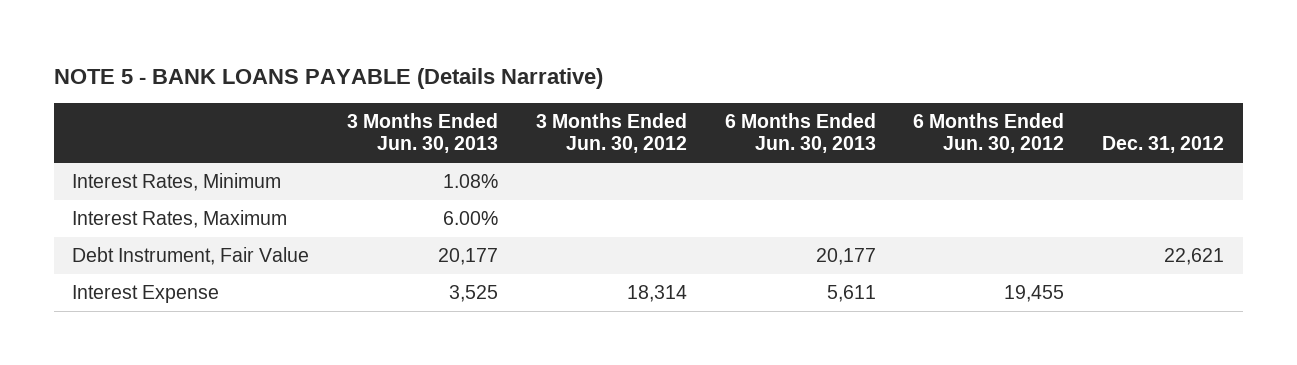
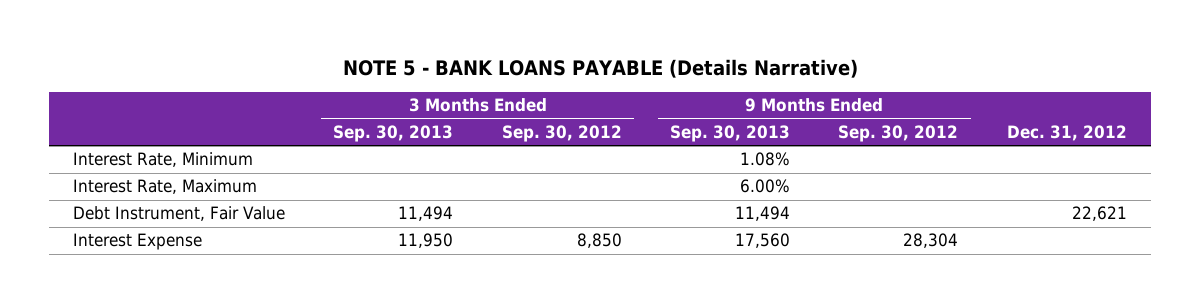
- | 3 Months Ended Jun. 30, 2013 | 3 Months Ended Jun. 30, 2012 | 6 Months Ended Jun. 30, 2013 | 6 Months Ended Jun. 30, 2012 | Dec. 31, 2012
+ | 3 Months Ended Sep. 30, 2013 | 3 Months Ended Sep. 30, 2012 | 9 Months Ended Sep. 30, 2013 | 9 Months Ended Sep. 30, 2012 | Dec. 31, 2012
- Interest Rates, Minimum | 1.08% | | | |
- Interest Rates, Maximum | 6.00% | | | |
+ Interest Rate, Minimum | | | 1.08% | |
+ Interest Rate, Maximum | | | 6.00% | |

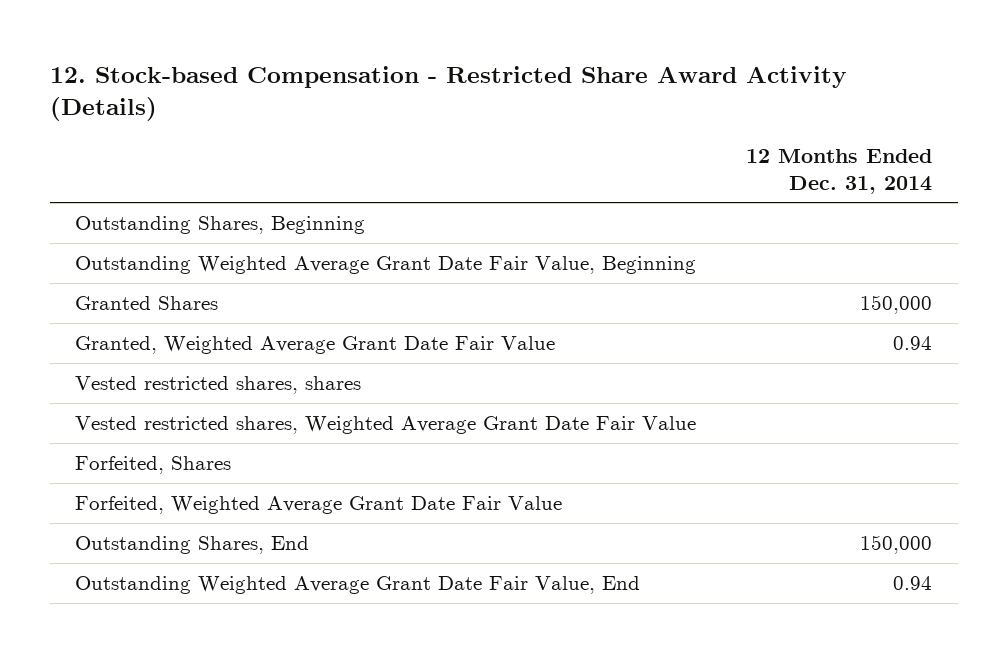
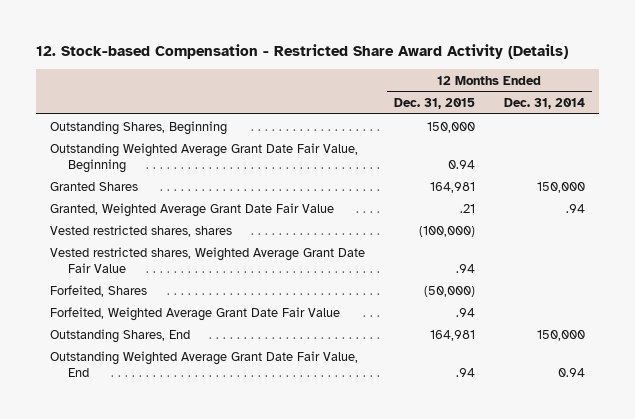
- | 12 Months Ended Dec. 31, 2014
+ | 12 Months Ended Dec. 31, 2015 | 12 Months Ended Dec. 31, 2014
- Granted, Weighted Average Grant Date Fair Value | 0.94
+ Granted, Weighted Average Grant Date Fair Value | .21 | .94

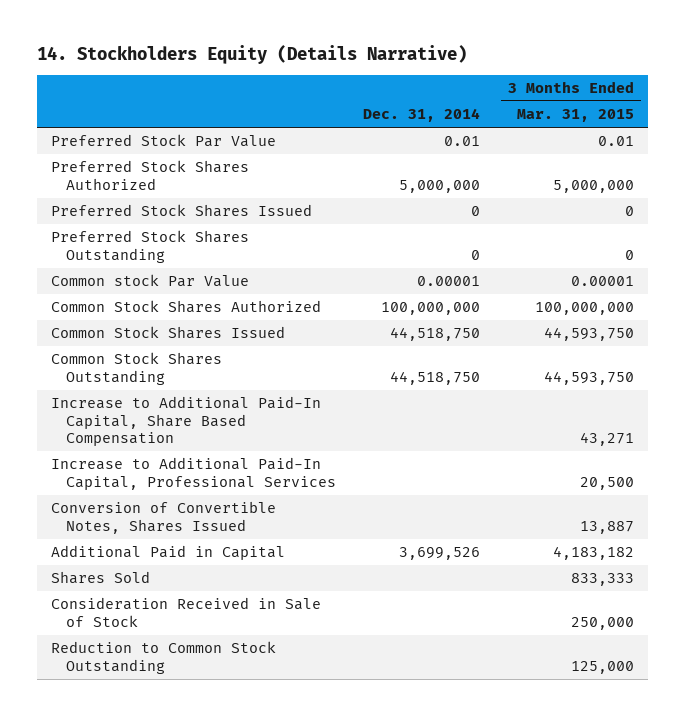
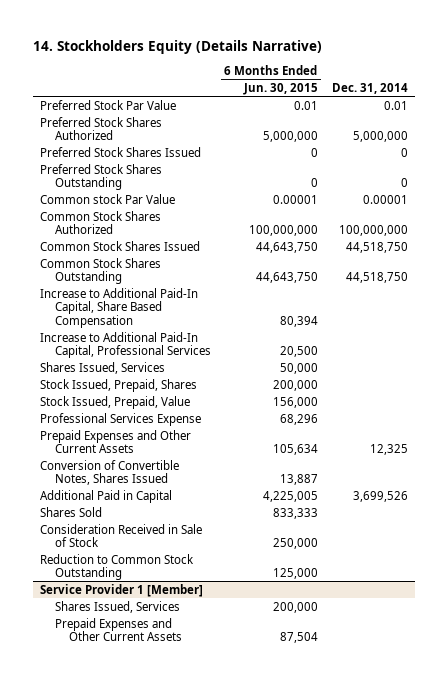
- | Dec. 31, 2014 | 3 Months Ended Mar. 31, 2015
+ | 6 Months Ended Jun. 30, 2015 | Dec. 31, 2014
+ Shares Issued, Services | 50,000 |
+ Stock Issued, Prepaid, Shares | 200,000 |
+ Stock Issued, Prepaid, Value | 156,000 |
+ Professional Services Expense | 68,296 |
+ Prepaid Expenses and Other Current Assets | 105,634 | 12,325
+ Service Provider 1 [Member]
+ Shares Issued, Services | 200,000 |
+ Prepaid Expenses and Other Current Assets | 87,504 |

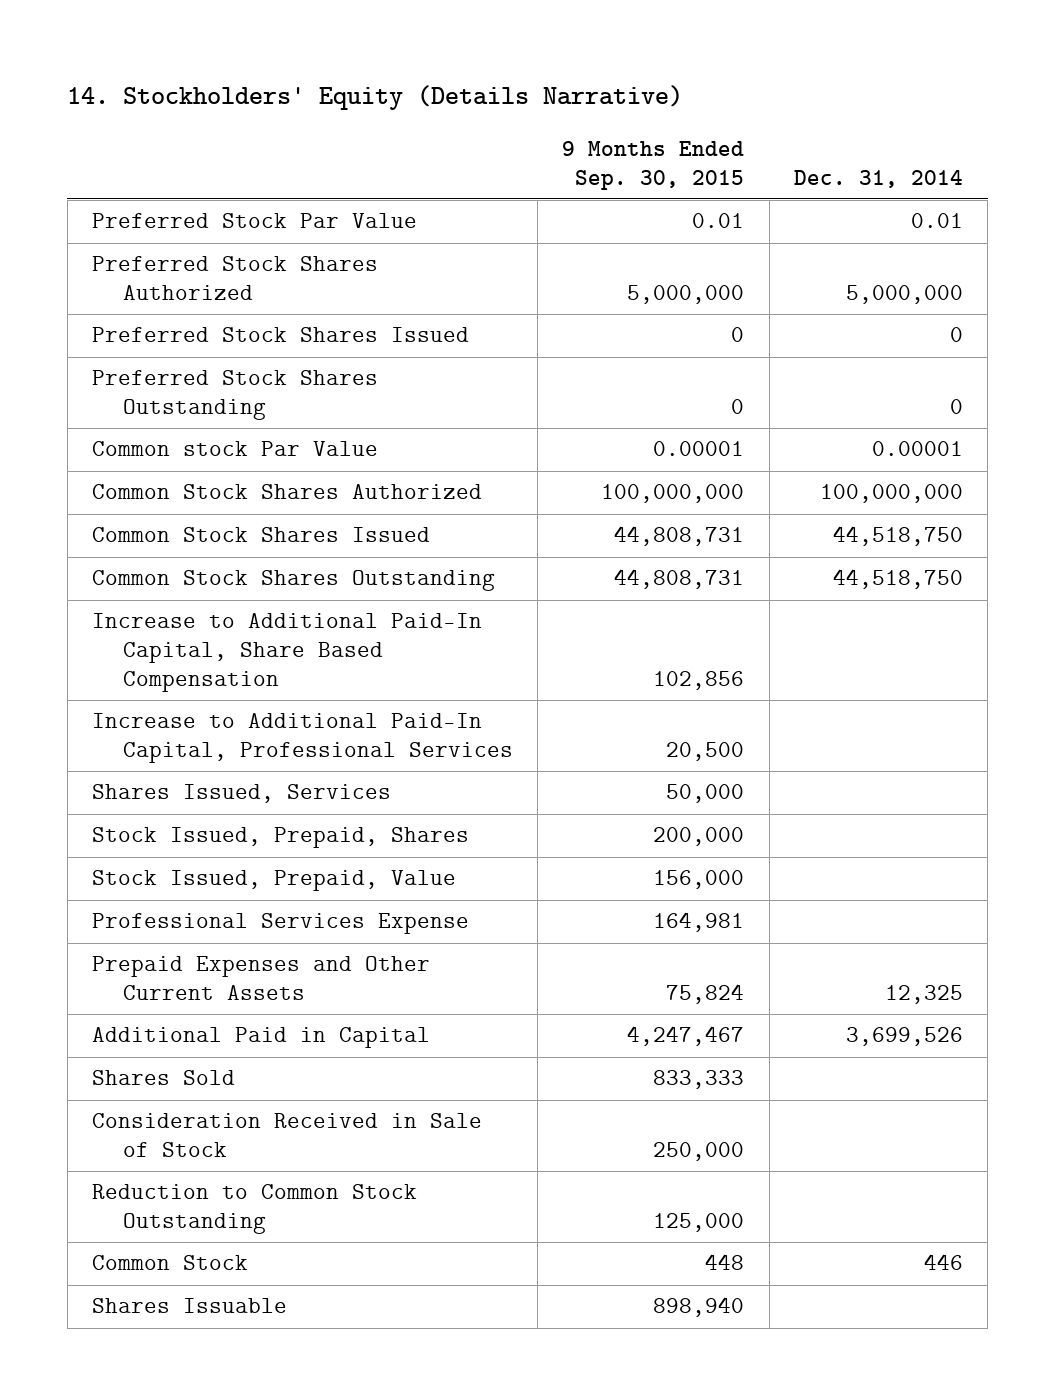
- 14. Stockholders Equity (Details Narrative)
+ 14. Stockholders' Equity (Details Narrative)
- | 6 Months Ended Jun. 30, 2015 | Dec. 31, 2014
+ | 9 Months Ended Sep. 30, 2015 | Dec. 31, 2014
- Conversion of Convertible Notes, Shares Issued | 13,887 |
- Service Provider 1 [Member]
- Shares Issued, Services | 200,000 |
- Prepaid Expenses and Other Current Assets | 87,504 |
+ Common Stock | 448 | 446
+ Shares Issuable | 898,940 |

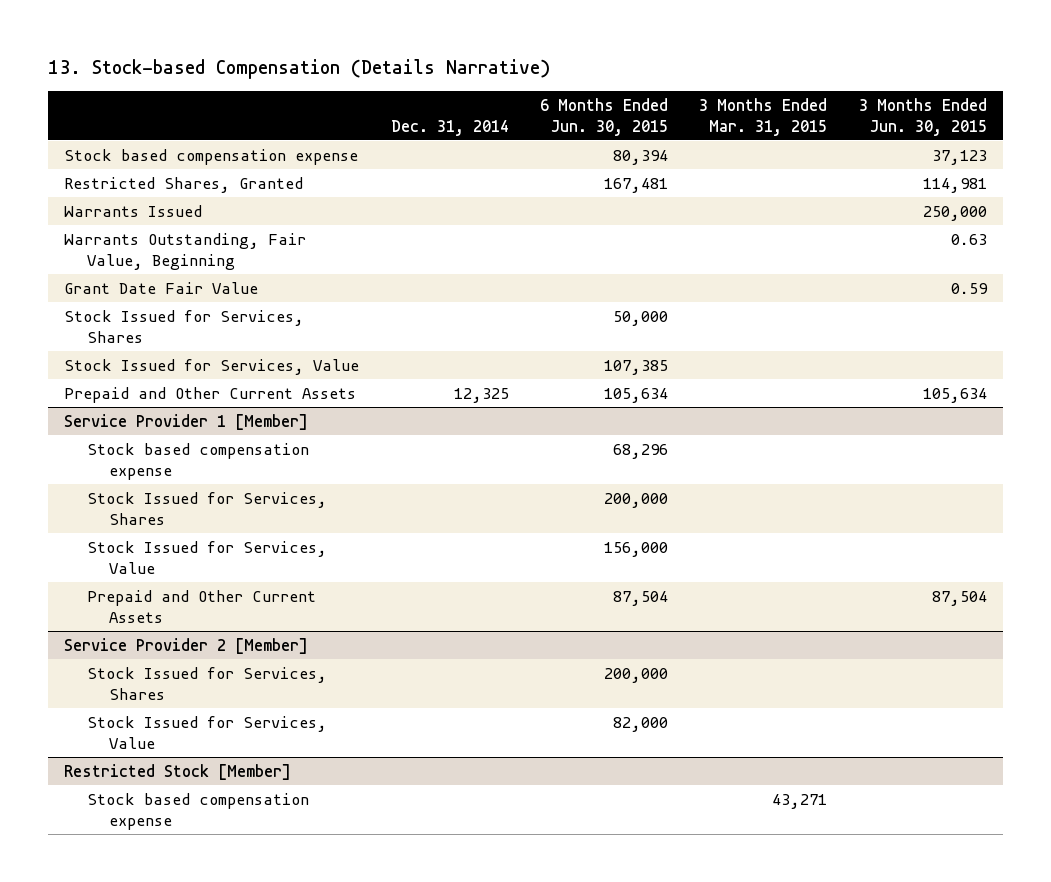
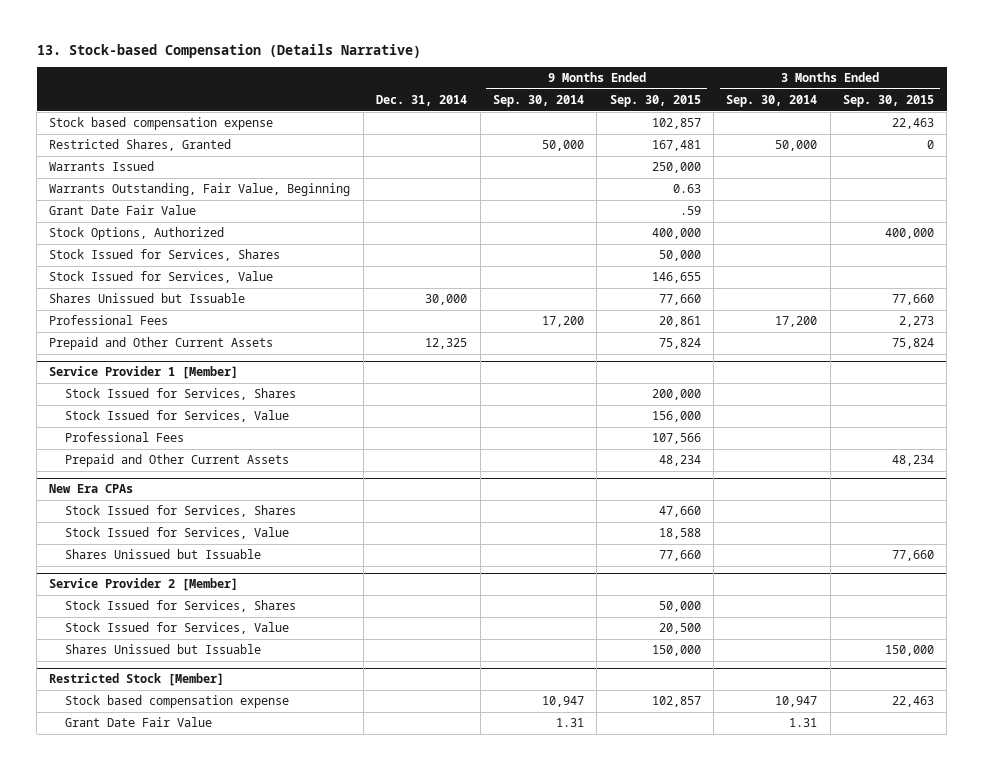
- | Dec. 31, 2014 | 6 Months Ended Jun. 30, 2015 | 3 Months Ended Mar. 31, 2015 | 3 Months Ended Jun. 30, 2015
+ | Dec. 31, 2014 | 9 Months Ended Sep. 30, 2014 | 9 Months Ended Sep. 30, 2015 | 3 Months Ended Sep. 30, 2014 | 3 Months Ended Sep. 30, 2015
+ Stock Options, Authorized | | | 400,000 | | 400,000
+ Shares Unissued but Issuable | 30,000 | | 77,660 | | 77,660
+ Professional Fees | | 17,200 | 20,861 | 17,200 | 2,273
@ Service Provider 1 [Member]
- Stock based compensation expense | | 68,296 | |
+ Professional Fees | | | 107,566 | |
+ New Era CPAs
+ Stock Issued for Services, Shares | | | 47,660 | |
+ Stock Issued for Services, Value | | | 18,588 | |
+ Shares Unissued but Issuable | | | 77,660 | | 77,660
@ Service Provider 2 [Member]
+ Shares Unissued but Issuable | | | 150,000 | | 150,000
@ Restricted Stock [Member]
+ Grant Date Fair Value | | 1.31 | | 1.31 |

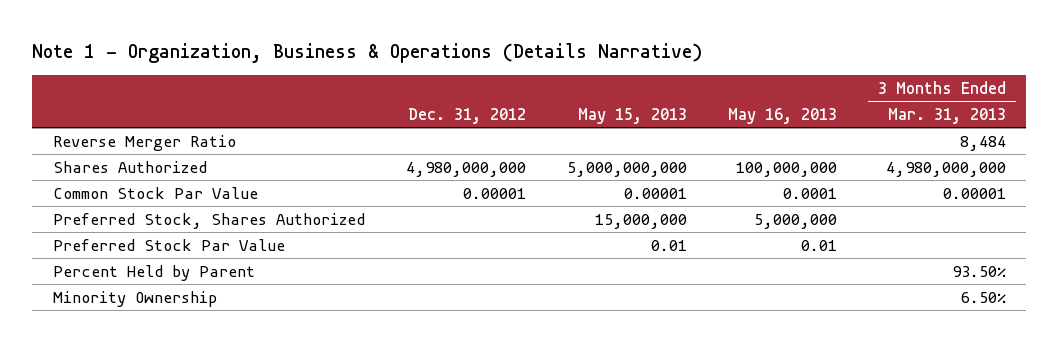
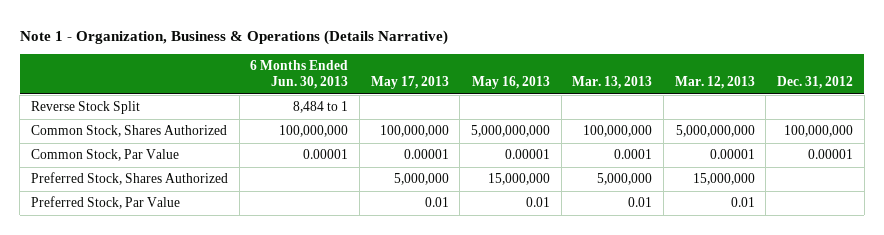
- | Dec. 31, 2012 | May 15, 2013 | May 16, 2013 | 3 Months Ended Mar. 31, 2013
+ | 6 Months Ended Jun. 30, 2013 | May 17, 2013 | May 16, 2013 | Mar. 13, 2013 | Mar. 12, 2013 | Dec. 31, 2012
- Reverse Merger Ratio | | | | 8,484
- Shares Authorized | 4,980,000,000 | 5,000,000,000 | 100,000,000 | 4,980,000,000
- Common Stock Par Value | 0.00001 | 0.00001 | 0.0001 | 0.00001
- Preferred Stock, Shares Authorized | | 15,000,000 | 5,000,000 |
- Preferred Stock Par Value | | 0.01 | 0.01 |
- Percent Held by Parent | | | | 93.50%
- Minority Ownership | | | | 6.50%
+ Reverse Stock Split | 8,484 to 1 | | | | |
+ Common Stock, Shares Authorized | 100,000,000 | 100,000,000 | 5,000,000,000 | 100,000,000 | 5,000,000,000 | 100,000,000
+ Common Stock, Par Value | 0.00001 | 0.00001 | 0.00001 | 0.0001 | 0.00001 | 0.00001
+ Preferred Stock, Shares Authorized | | 5,000,000 | 15,000,000 | 5,000,000 | 15,000,000 |
+ Preferred Stock, Par Value | | 0.01 | 0.01 | 0.01 | 0.01 |

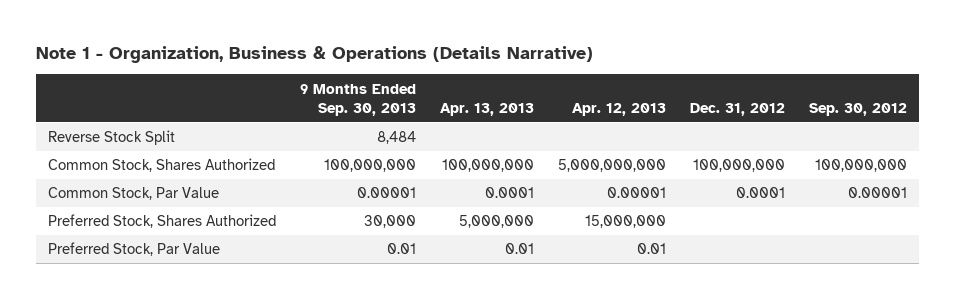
- | 6 Months Ended Jun. 30, 2013 | May 17, 2013 | May 16, 2013 | Mar. 13, 2013 | Mar. 12, 2013 | Dec. 31, 2012
+ | 9 Months Ended Sep. 30, 2013 | Apr. 13, 2013 | Apr. 12, 2013 | Dec. 31, 2012 | Sep. 30, 2012
- Common Stock, Par Value | 0.00001 | 0.00001 | 0.00001 | 0.0001 | 0.00001 | 0.00001
+ Common Stock, Par Value | 0.00001 | 0.0001 | 0.00001 | 0.0001 | 0.00001

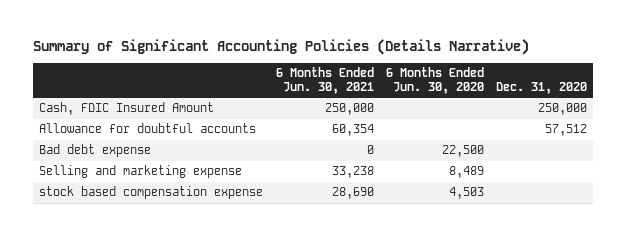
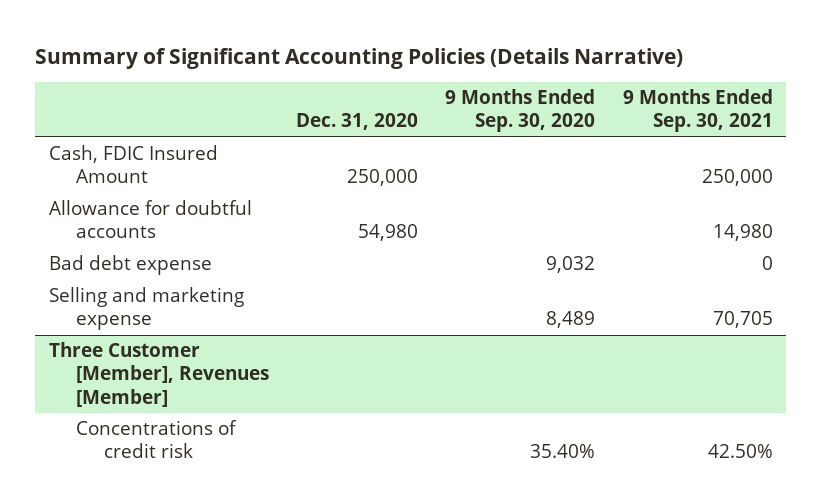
- | 6 Months Ended Jun. 30, 2021 | 6 Months Ended Jun. 30, 2020 | Dec. 31, 2020
+ | Dec. 31, 2020 | 9 Months Ended Sep. 30, 2020 | 9 Months Ended Sep. 30, 2021
- Allowance for doubtful accounts | 60,354 | | 57,512
+ Allowance for doubtful accounts | 54,980 | | 14,980
- stock based compensation expense | 28,690 | 4,503 |
+ Three Customer [Member], Revenues [Member]
+ Concentrations of credit risk | | 35.40% | 42.50%

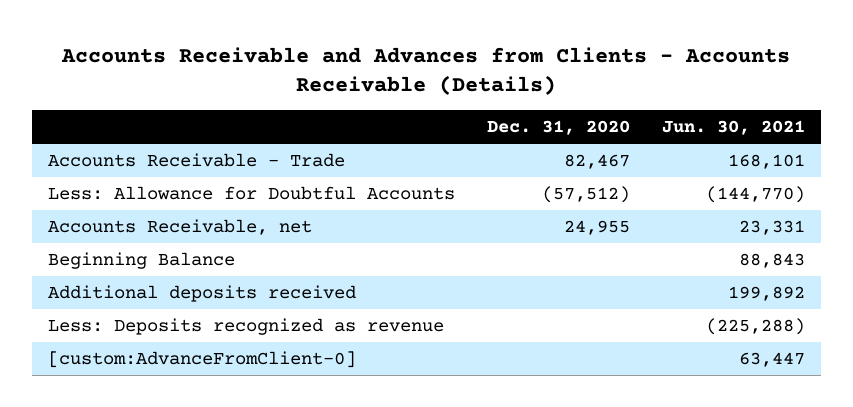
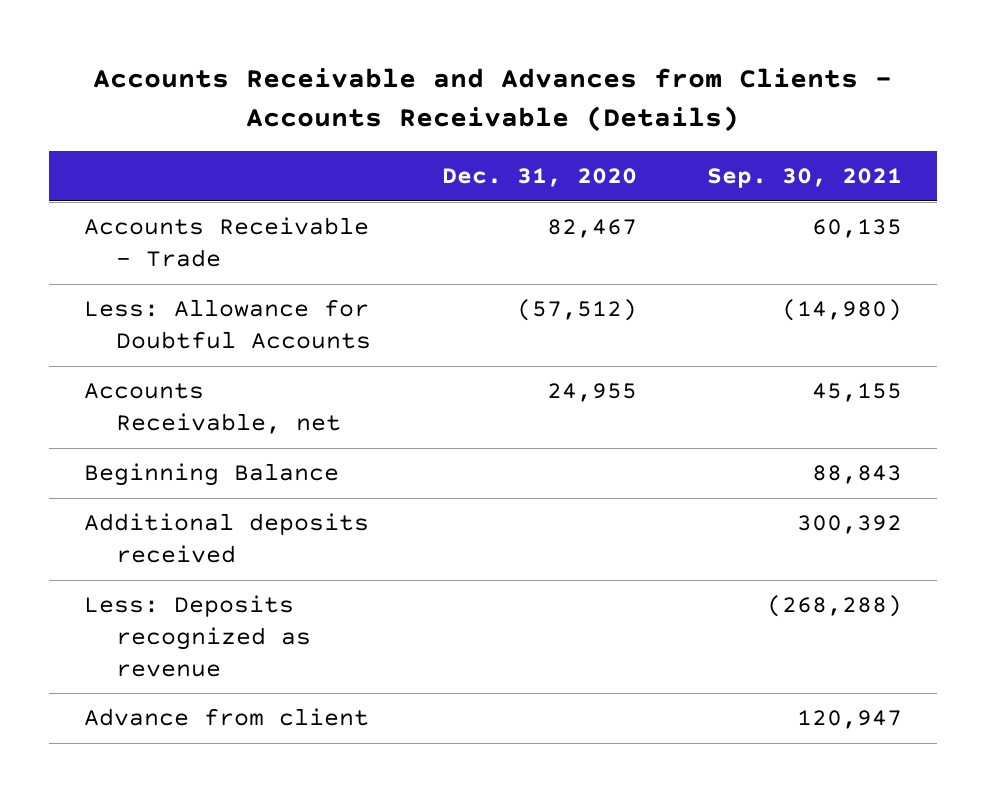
- | Dec. 31, 2020 | Jun. 30, 2021
+ | Dec. 31, 2020 | Sep. 30, 2021
- [custom:AdvanceFromClient-0] | | 63,447
+ Advance from client | | 120,947

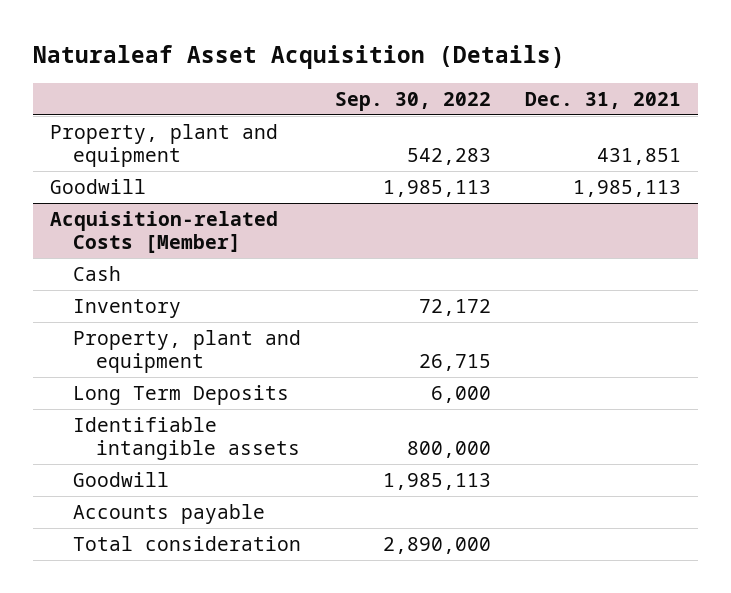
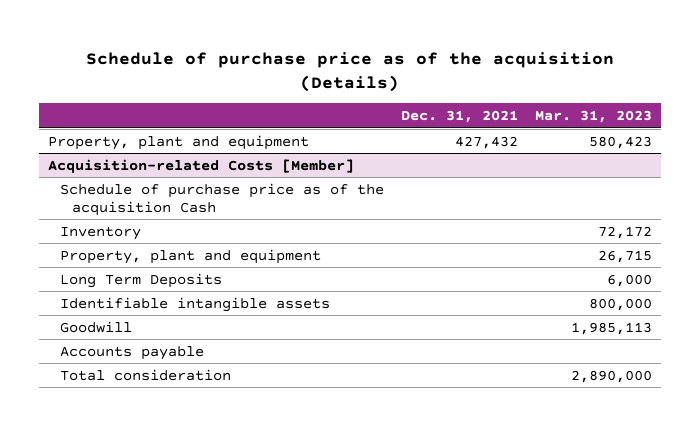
- Naturaleaf Asset Acquisition (Details)
+ Schedule of purchase price as of the acquisition (Details)
- | Sep. 30, 2022 | Dec. 31, 2021
+ | Dec. 31, 2021 | Mar. 31, 2023
- Property, plant and equipment | 542,283 | 431,851
- Goodwill | 1,985,113 | 1,985,113
+ Property, plant and equipment | 427,432 | 580,423
@ Acquisition-related Costs [Member]
- Cash
+ Schedule of purchase price as of the acquisition Cash

